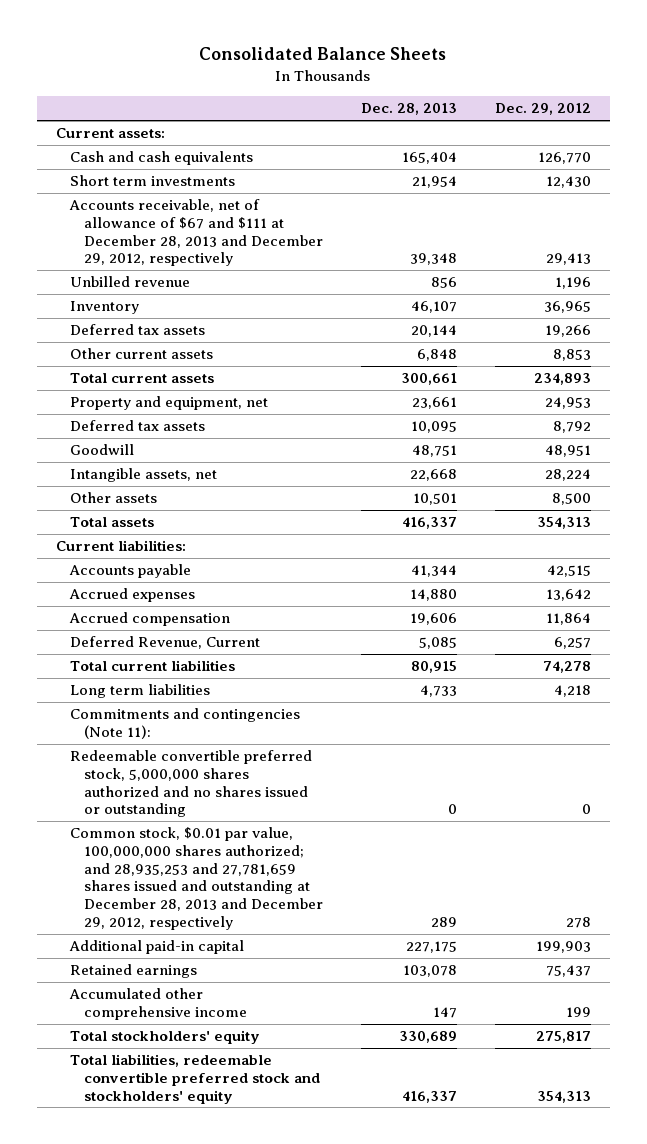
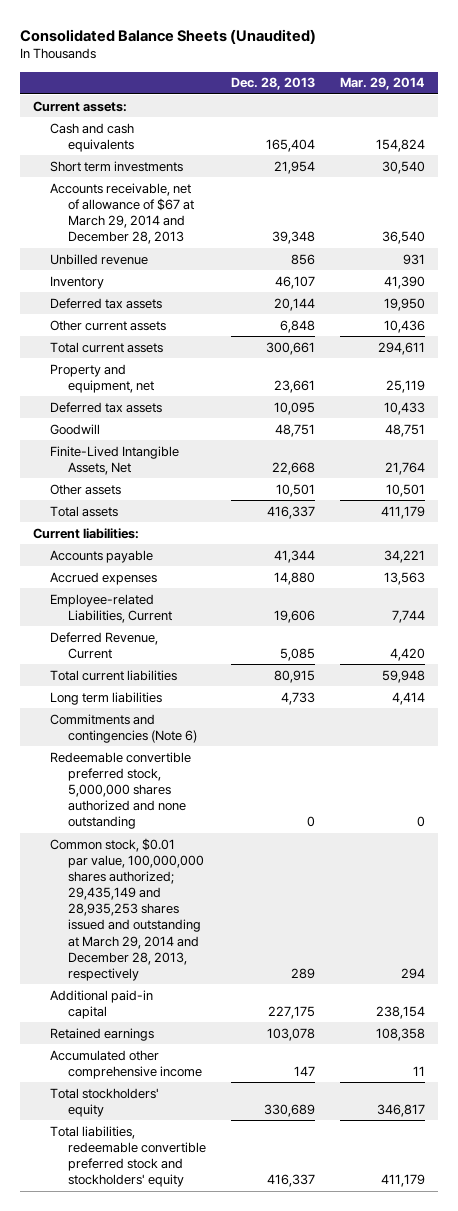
- Consolidated Balance Sheets
+ Consolidated Balance Sheets (Unaudited)
- | Dec. 28, 2013 | Dec. 29, 2012
+ | Dec. 28, 2013 | Mar. 29, 2014
- Accounts receivable, net of allowance of $67 and $111 at December 28, 2013 and December 29, 2012, respectively | 39,348 | 29,413
+ Accounts receivable, net of allowance of $67 at March 29, 2014 and December 28, 2013 | 39,348 | 36,540
- Intangible assets, net | 22,668 | 28,224
+ Finite-Lived Intangible Assets, Net | 22,668 | 21,764
- Accrued compensation | 19,606 | 11,864
+ Employee-related Liabilities, Current | 19,606 | 7,744
- Commitments and contingencies (Note 11):
- Redeemable convertible preferred stock, 5,000,000 shares authorized and no shares issued or outstanding | 0 | 0
- Common stock, $0.01 par value, 100,000,000 shares authorized; and 28,935,253 and 27,781,659 shares issued and outstanding at December 28, 2013 and December 29, 2012, respectively | 289 | 278
+ Commitments and contingencies (Note 6)
+ Redeemable convertible preferred stock, 5,000,000 shares authorized and none outstanding | 0 | 0
+ Common stock, $0.01 par value, 100,000,000 shares authorized; 29,435,149 and 28,935,253 shares issued and outstanding at March 29, 2014 and December 28, 2013, respectively | 289 | 294

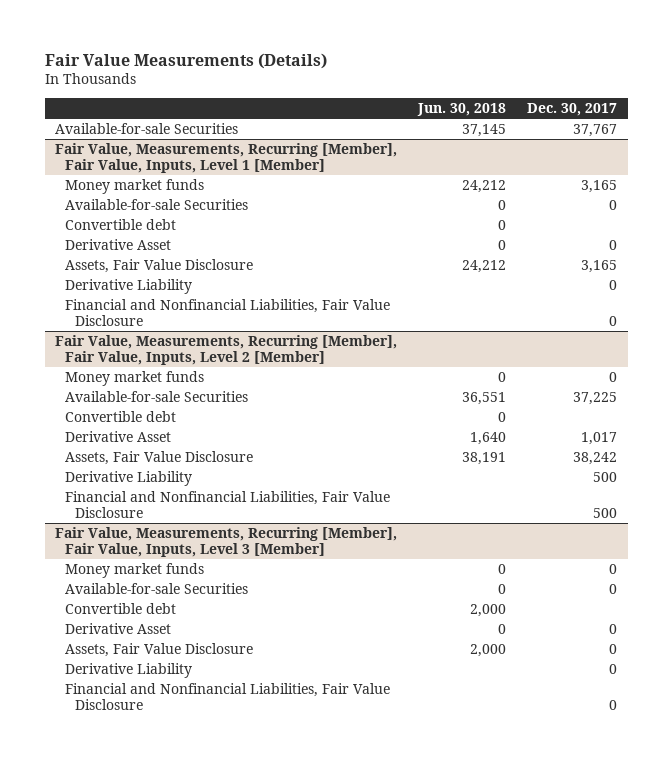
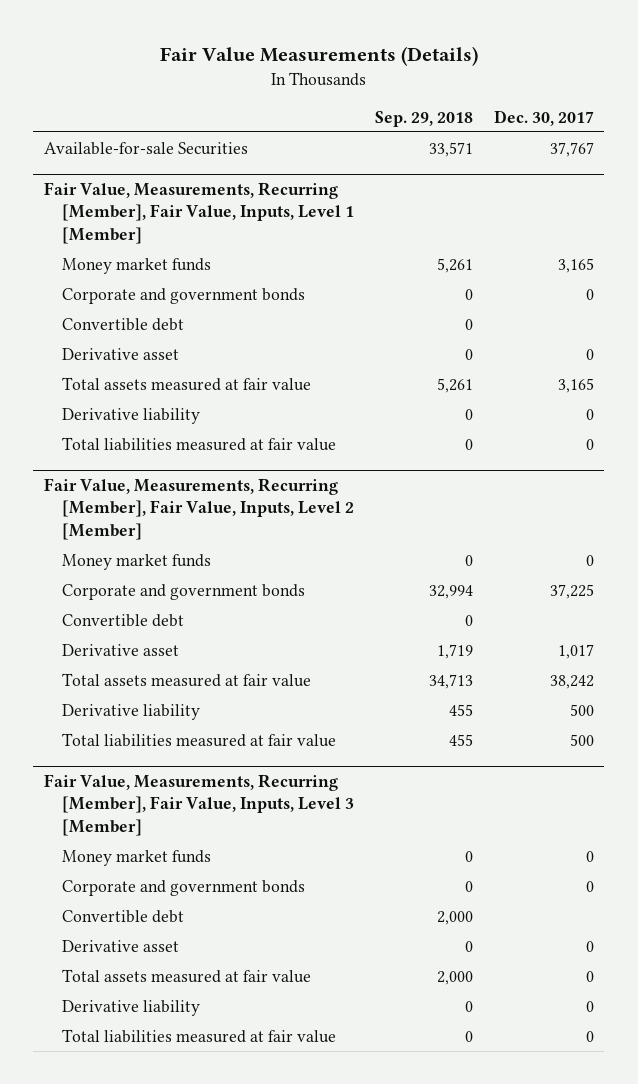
- | Jun. 30, 2018 | Dec. 30, 2017
+ | Sep. 29, 2018 | Dec. 30, 2017
@ Fair Value, Measurements, Recurring [Member], Fair Value, Inputs, Level 1 [Member]
- Available-for-sale Securities | 0 | 0
+ Corporate and government bonds | 0 | 0
- Derivative Asset | 0 | 0
- Assets, Fair Value Disclosure | 24,212 | 3,165
- Derivative Liability | | 0
- Financial and Nonfinancial Liabilities, Fair Value Disclosure | | 0
+ Derivative asset | 0 | 0
+ Total assets measured at fair value | 5,261 | 3,165
+ Derivative liability | 0 | 0
+ Total liabilities measured at fair value | 0 | 0
@ Fair Value, Measurements, Recurring [Member], Fair Value, Inputs, Level 2 [Member]
- Available-for-sale Securities | 36,551 | 37,225
+ Corporate and government bonds | 32,994 | 37,225
- Derivative Asset | 1,640 | 1,017
- Assets, Fair Value Disclosure | 38,191 | 38,242
- Derivative Liability | | 500
- Financial and Nonfinancial Liabilities, Fair Value Disclosure | | 500
+ Derivative asset | 1,719 | 1,017
+ Total assets measured at fair value | 34,713 | 38,242
+ Derivative liability | 455 | 500
+ Total liabilities measured at fair value | 455 | 500
@ Fair Value, Measurements, Recurring [Member], Fair Value, Inputs, Level 3 [Member]
- Available-for-sale Securities | 0 | 0
+ Corporate and government bonds | 0 | 0
- Derivative Asset | 0 | 0
- Assets, Fair Value Disclosure | 2,000 | 0
- Derivative Liability | | 0
- Financial and Nonfinancial Liabilities, Fair Value Disclosure | | 0
+ Derivative asset | 0 | 0
+ Total assets measured at fair value | 2,000 | 0
+ Derivative liability | 0 | 0
+ Total liabilities measured at fair value | 0 | 0

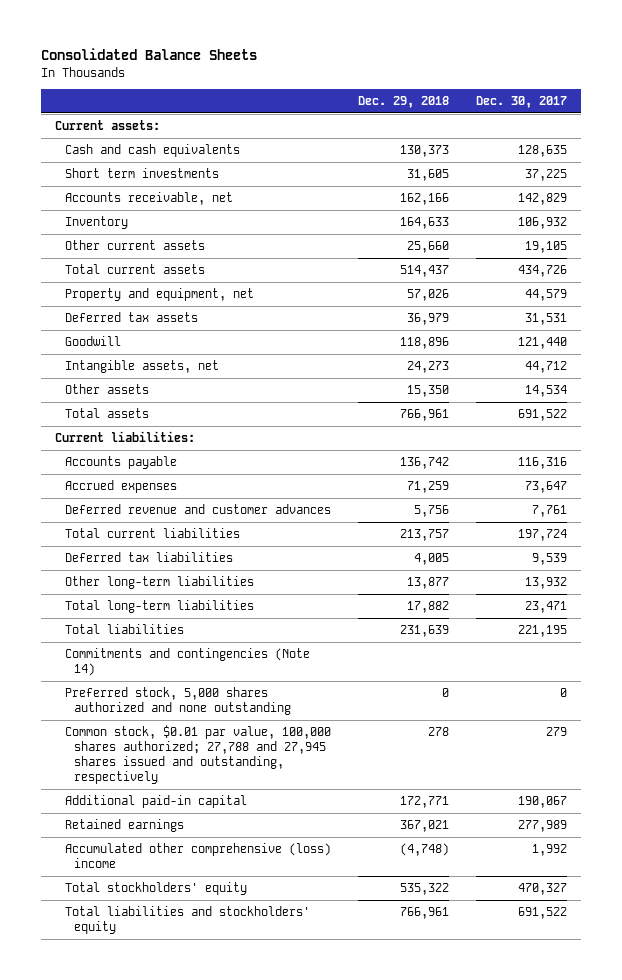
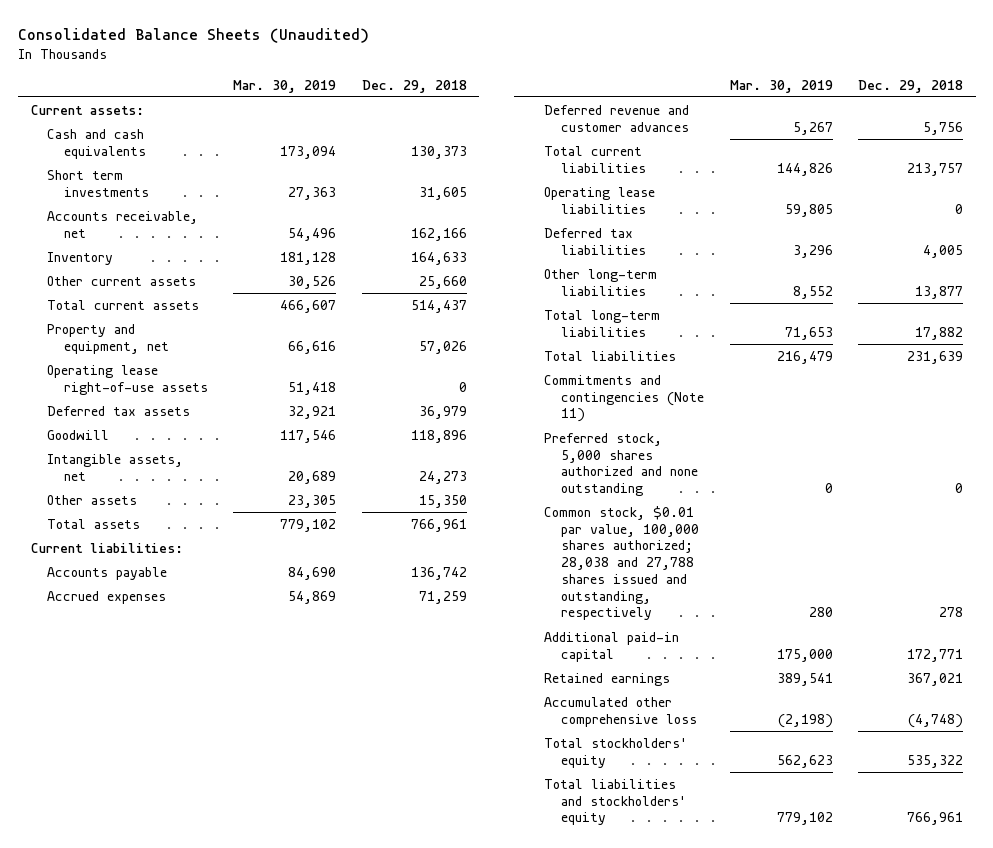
- Consolidated Balance Sheets
+ Consolidated Balance Sheets (Unaudited)
- | Dec. 29, 2018 | Dec. 30, 2017
+ | Mar. 30, 2019 | Dec. 29, 2018
+ Operating lease right-of-use assets | 51,418 | 0
+ Operating lease liabilities | 59,805 | 0
- Commitments and contingencies (Note 14)
+ Commitments and contingencies (Note 11)
- Common stock, $0.01 par value, 100,000 shares authorized; 27,788 and 27,945 shares issued and outstanding, respectively | 278 | 279
+ Common stock, $0.01 par value, 100,000 shares authorized; 28,038 and 27,788 shares issued and outstanding, respectively | 280 | 278
- Accumulated other comprehensive (loss) income | (4,748) | 1,992
+ Accumulated other comprehensive loss | (2,198) | (4,748)

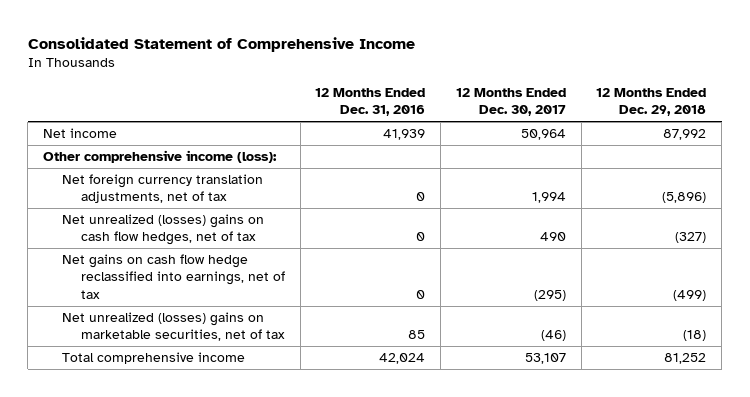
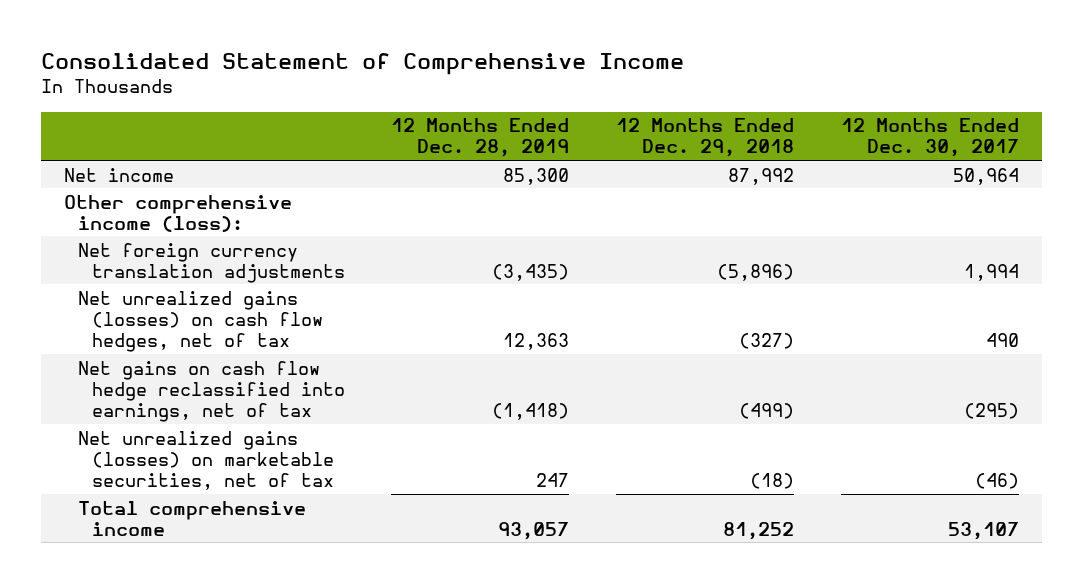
- | 12 Months Ended Dec. 31, 2016 | 12 Months Ended Dec. 30, 2017 | 12 Months Ended Dec. 29, 2018
+ | 12 Months Ended Dec. 28, 2019 | 12 Months Ended Dec. 29, 2018 | 12 Months Ended Dec. 30, 2017
- Net foreign currency translation adjustments, net of tax | 0 | 1,994 | (5,896)
- Net unrealized (losses) gains on cash flow hedges, net of tax | 0 | 490 | (327)
+ Net foreign currency translation adjustments | (3,435) | (5,896) | 1,994
+ Net unrealized gains (losses) on cash flow hedges, net of tax | 12,363 | (327) | 490
- Net unrealized (losses) gains on marketable securities, net of tax | 85 | (46) | (18)
+ Net unrealized gains (losses) on marketable securities, net of tax | 247 | (18) | (46)

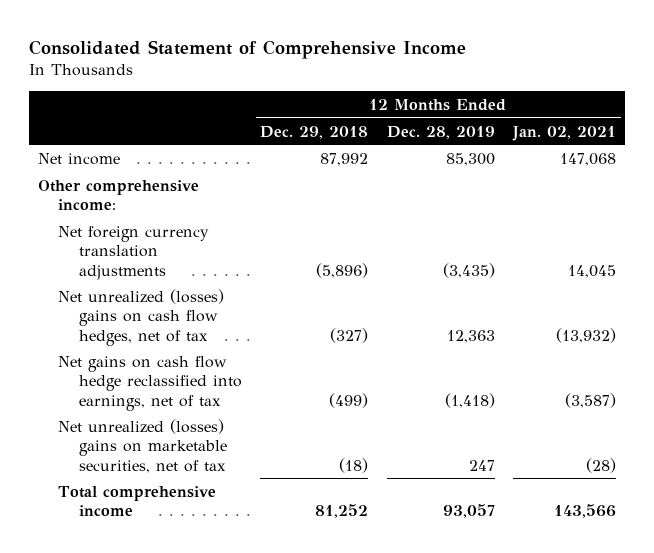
- | 12 Months Ended Dec. 28, 2019 | 12 Months Ended Dec. 29, 2018 | 12 Months Ended Dec. 30, 2017
+ | 12 Months Ended Dec. 29, 2018 | 12 Months Ended Dec. 28, 2019 | 12 Months Ended Jan. 02, 2021
- Other comprehensive income (loss):
+ Other comprehensive income:
- Net unrealized gains (losses) on cash flow hedges, net of tax | 12,363 | (327) | 490
+ Net unrealized (losses) gains on cash flow hedges, net of tax | (327) | 12,363 | (13,932)
- Net unrealized gains (losses) on marketable securities, net of tax | 247 | (18) | (46)
+ Net unrealized (losses) gains on marketable securities, net of tax | (18) | 247 | (28)

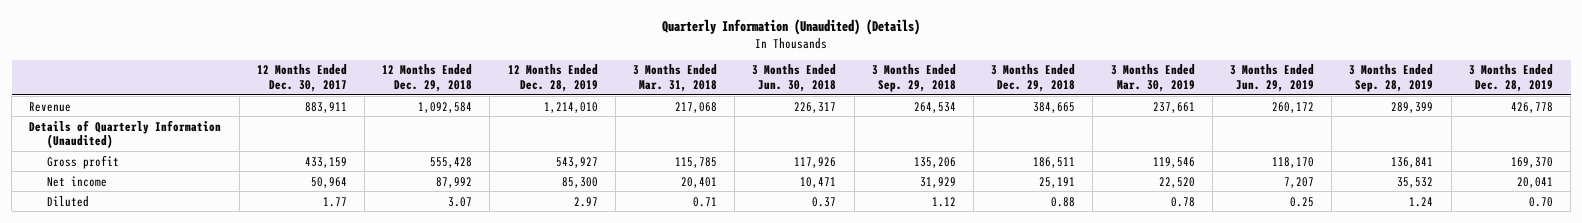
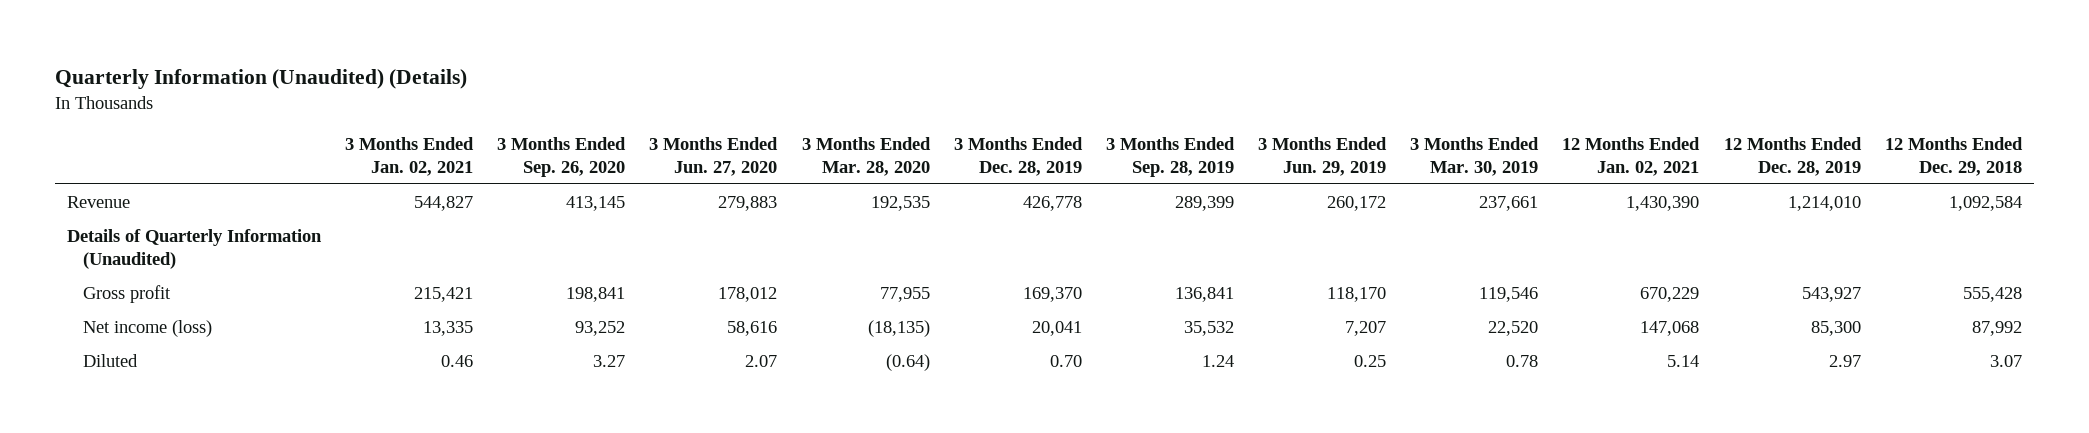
- | 12 Months Ended Dec. 30, 2017 | 12 Months Ended Dec. 29, 2018 | 12 Months Ended Dec. 28, 2019 | 3 Months Ended Mar. 31, 2018 | 3 Months Ended Jun. 30, 2018 | 3 Months Ended Sep. 29, 2018 | 3 Months Ended Dec. 29, 2018 | 3 Months Ended Mar. 30, 2019 | 3 Months Ended Jun. 29, 2019 | 3 Months Ended Sep. 28, 2019 | 3 Months Ended Dec. 28, 2019
+ | 3 Months Ended Jan. 02, 2021 | 3 Months Ended Sep. 26, 2020 | 3 Months Ended Jun. 27, 2020 | 3 Months Ended Mar. 28, 2020 | 3 Months Ended Dec. 28, 2019 | 3 Months Ended Sep. 28, 2019 | 3 Months Ended Jun. 29, 2019 | 3 Months Ended Mar. 30, 2019 | 12 Months Ended Jan. 02, 2021 | 12 Months Ended Dec. 28, 2019 | 12 Months Ended Dec. 29, 2018
- Net income | 50,964 | 87,992 | 85,300 | 20,401 | 10,471 | 31,929 | 25,191 | 22,520 | 7,207 | 35,532 | 20,041
+ Net income (loss) | 13,335 | 93,252 | 58,616 | (18,135) | 20,041 | 35,532 | 7,207 | 22,520 | 147,068 | 85,300 | 87,992

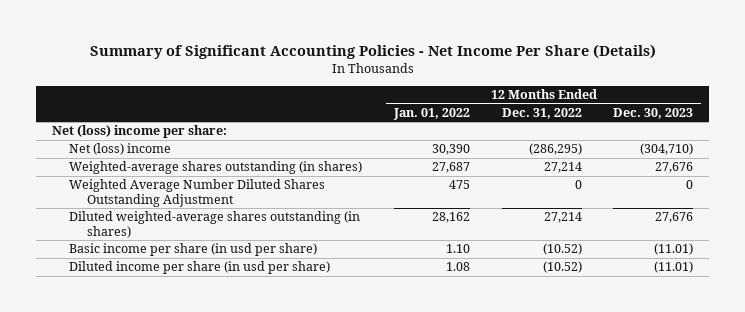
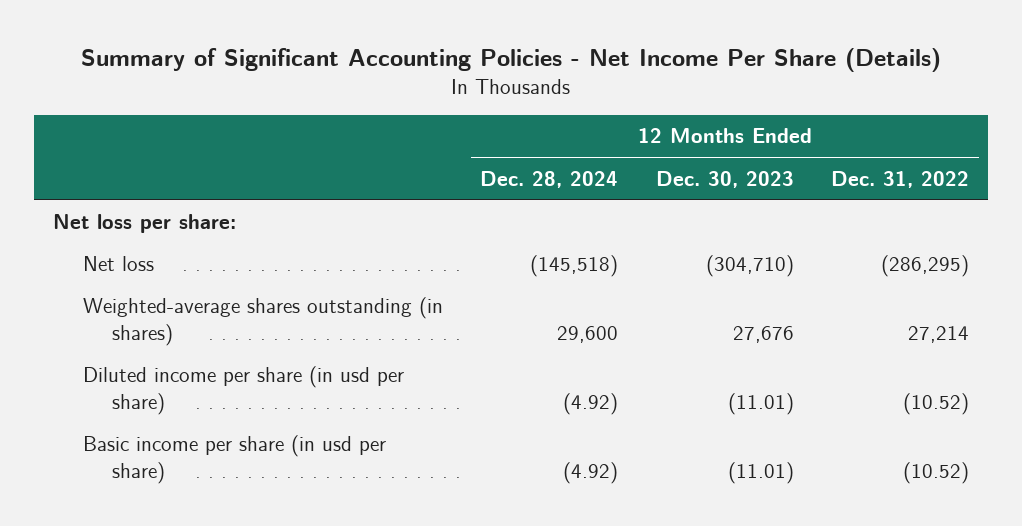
- | 12 Months Ended Jan. 01, 2022 | 12 Months Ended Dec. 31, 2022 | 12 Months Ended Dec. 30, 2023
+ | 12 Months Ended Dec. 28, 2024 | 12 Months Ended Dec. 30, 2023 | 12 Months Ended Dec. 31, 2022
- Net (loss) income per share:
- Net (loss) income | 30,390 | (286,295) | (304,710)
+ Net loss per share:
+ Net loss | (145,518) | (304,710) | (286,295)
- Weighted Average Number Diluted Shares Outstanding Adjustment | 475 | 0 | 0
- Diluted weighted-average shares outstanding (in shares) | 28,162 | 27,214 | 27,676
moved down: Basic income per share (in usd per share) | (4.92) | (11.01) | (10.52)

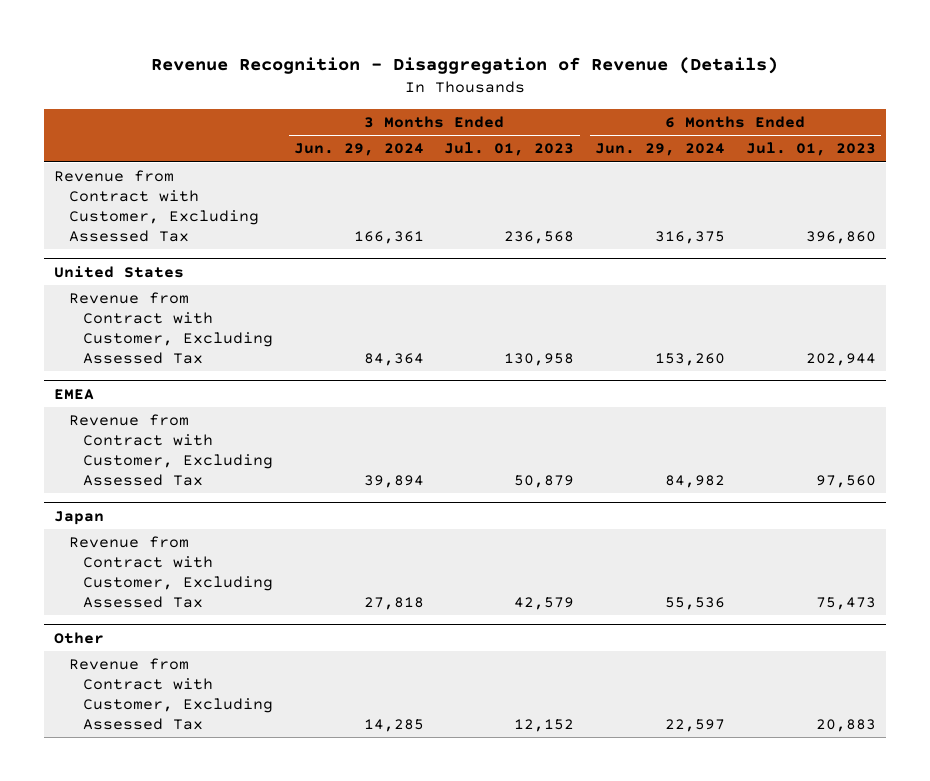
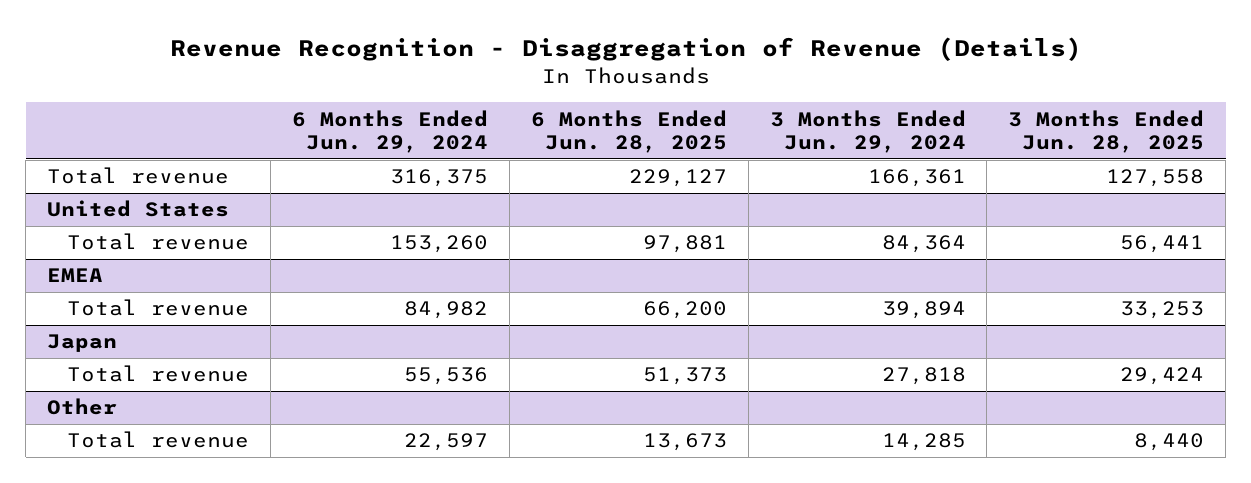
- | 3 Months Ended Jun. 29, 2024 | 3 Months Ended Jul. 01, 2023 | 6 Months Ended Jun. 29, 2024 | 6 Months Ended Jul. 01, 2023
+ | 6 Months Ended Jun. 29, 2024 | 6 Months Ended Jun. 28, 2025 | 3 Months Ended Jun. 29, 2024 | 3 Months Ended Jun. 28, 2025
- Revenue from Contract with Customer, Excluding Assessed Tax | 166,361 | 236,568 | 316,375 | 396,860
+ Total revenue | 316,375 | 229,127 | 166,361 | 127,558
@ United States
- Revenue from Contract with Customer, Excluding Assessed Tax | 84,364 | 130,958 | 153,260 | 202,944
+ Total revenue | 153,260 | 97,881 | 84,364 | 56,441
@ EMEA
- Revenue from Contract with Customer, Excluding Assessed Tax | 39,894 | 50,879 | 84,982 | 97,560
+ Total revenue | 84,982 | 66,200 | 39,894 | 33,253
@ Japan
- Revenue from Contract with Customer, Excluding Assessed Tax | 27,818 | 42,579 | 55,536 | 75,473
+ Total revenue | 55,536 | 51,373 | 27,818 | 29,424
@ Other
- Revenue from Contract with Customer, Excluding Assessed Tax | 14,285 | 12,152 | 22,597 | 20,883
+ Total revenue | 22,597 | 13,673 | 14,285 | 8,440

